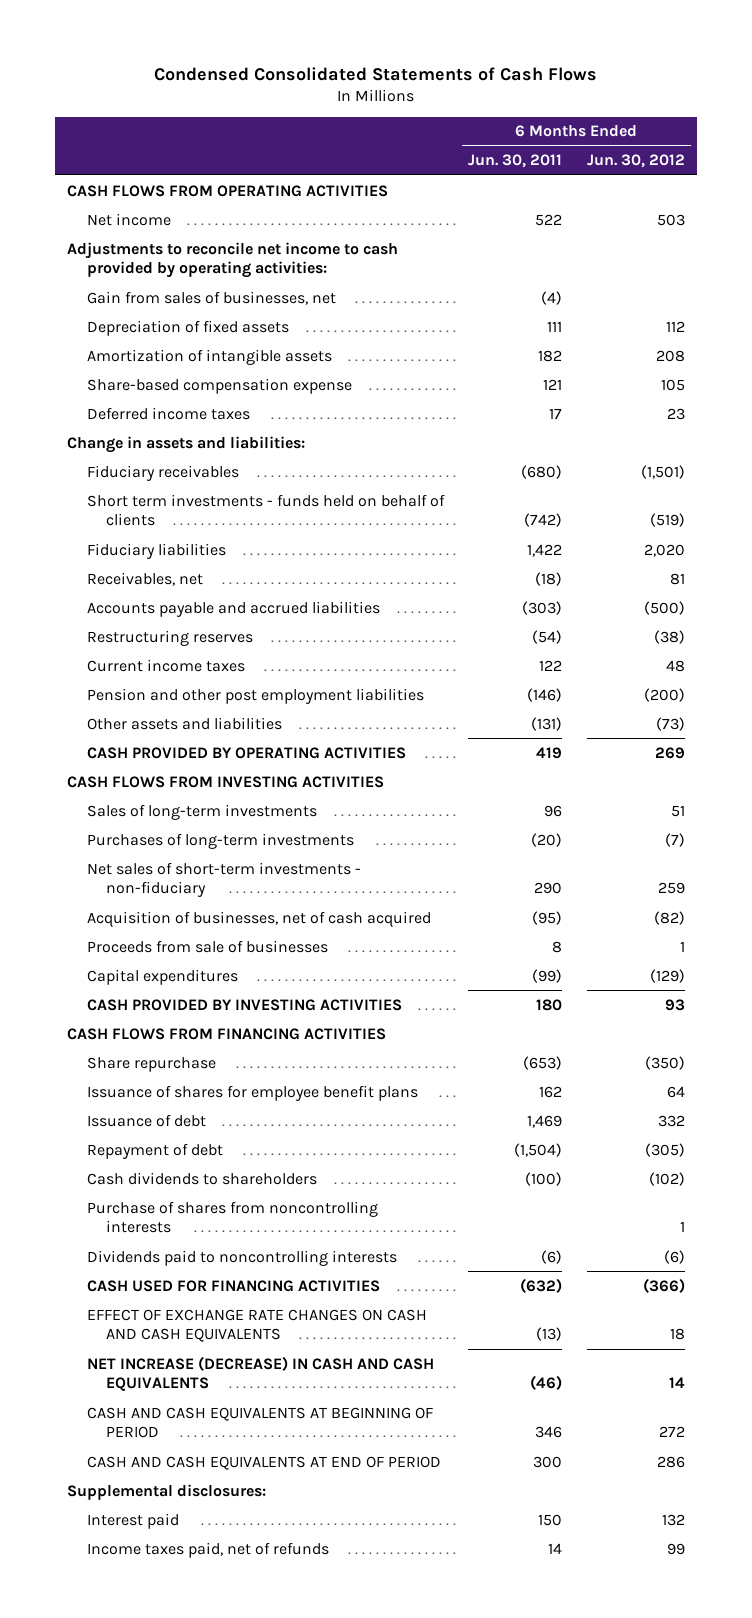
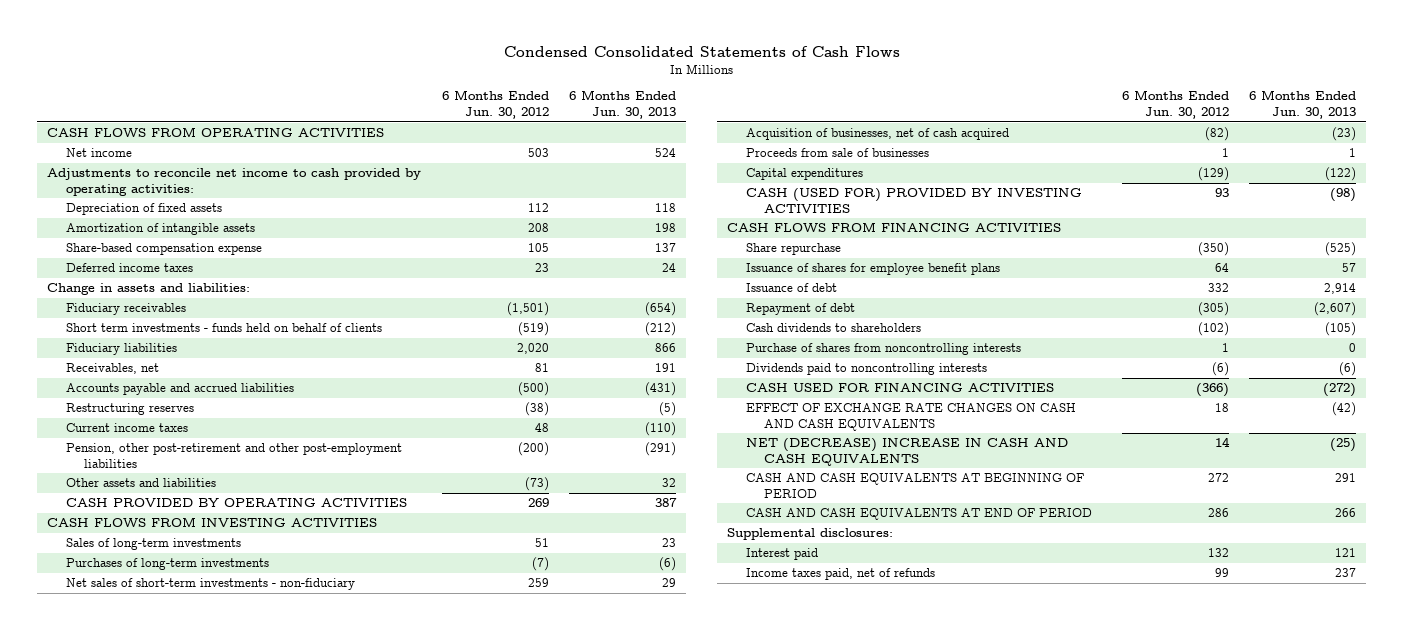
- | 6 Months Ended Jun. 30, 2011 | 6 Months Ended Jun. 30, 2012
+ | 6 Months Ended Jun. 30, 2012 | 6 Months Ended Jun. 30, 2013
- Gain from sales of businesses, net | (4) |
- Pension and other post employment liabilities | (146) | (200)
+ Pension, other post-retirement and other post-employment liabilities | (200) | (291)
- CASH PROVIDED BY INVESTING ACTIVITIES | 180 | 93
+ CASH (USED FOR) PROVIDED BY INVESTING ACTIVITIES | 93 | (98)
- NET INCREASE (DECREASE) IN CASH AND CASH EQUIVALENTS | (46) | 14
+ NET (DECREASE) INCREASE IN CASH AND CASH EQUIVALENTS | 14 | (25)

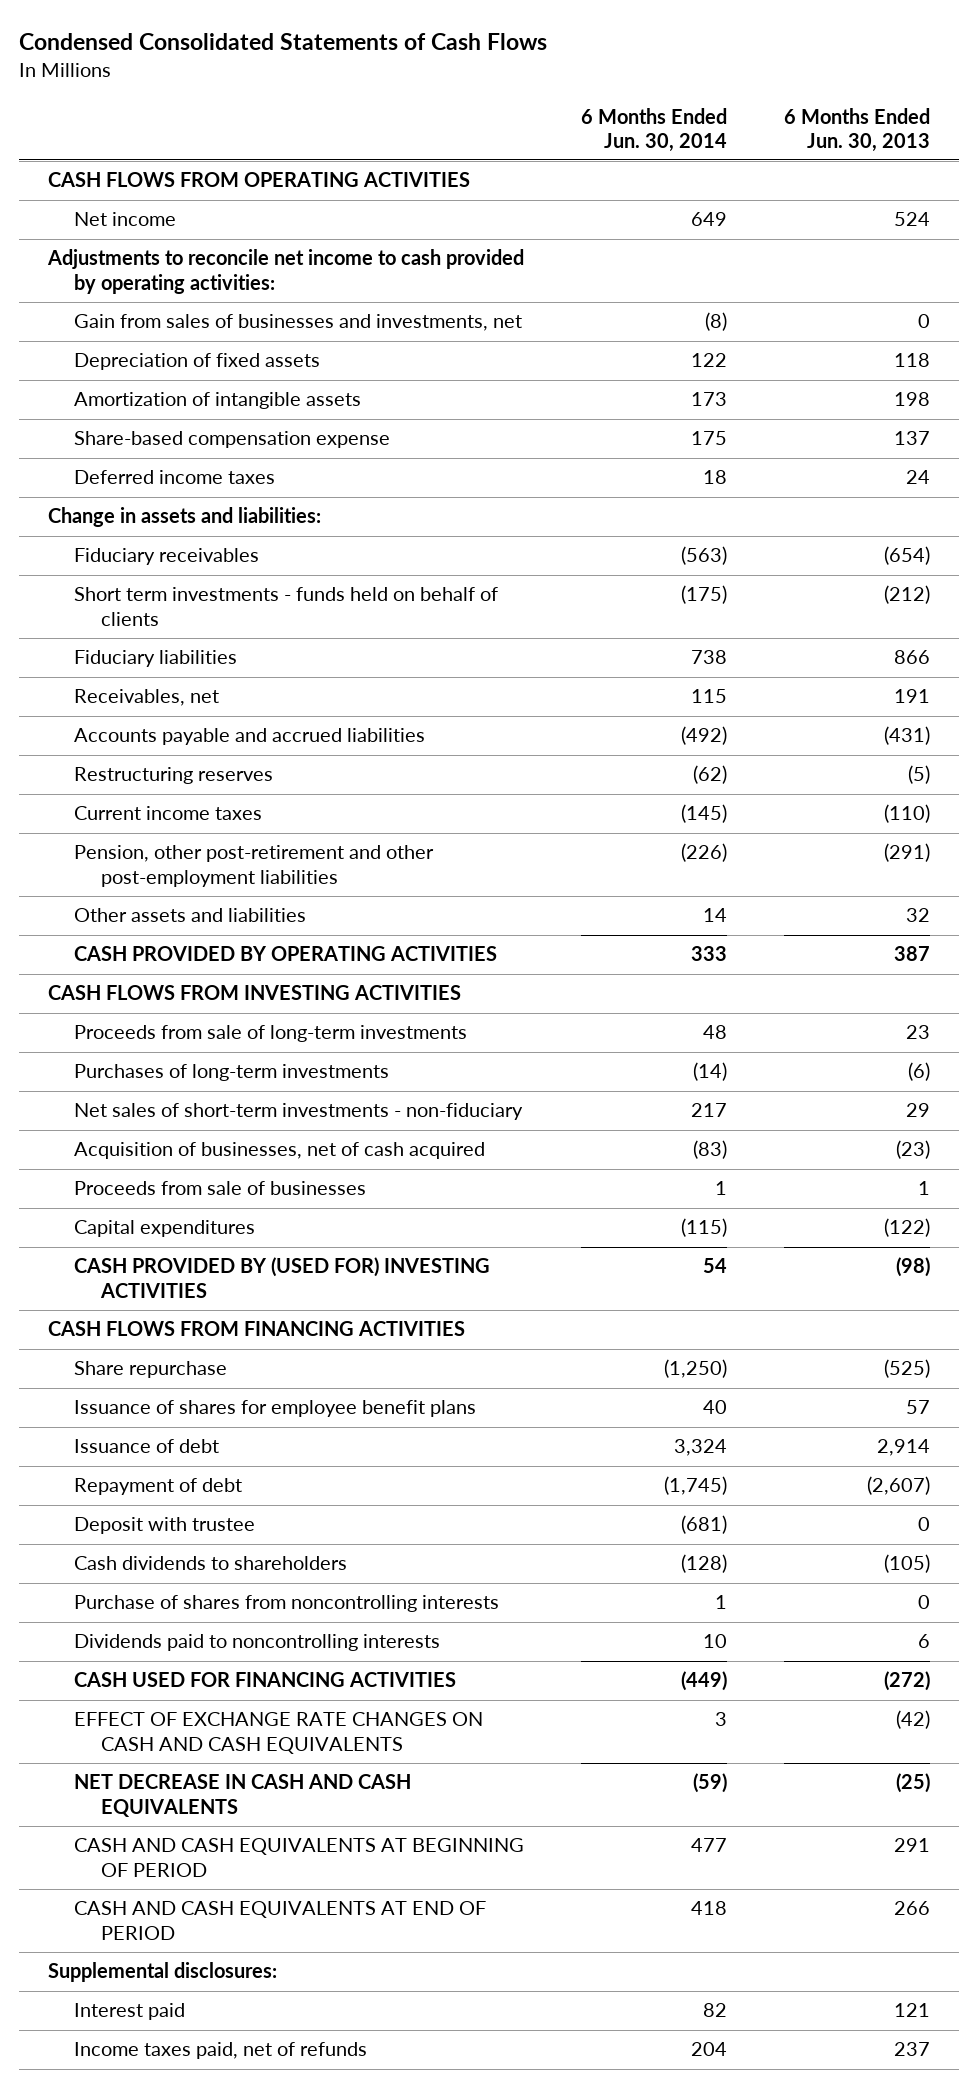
- | 6 Months Ended Jun. 30, 2012 | 6 Months Ended Jun. 30, 2013
+ | 6 Months Ended Jun. 30, 2014 | 6 Months Ended Jun. 30, 2013
+ Gain from sales of businesses and investments, net | (8) | 0
- Sales of long-term investments | 51 | 23
+ Proceeds from sale of long-term investments | 48 | 23
- CASH (USED FOR) PROVIDED BY INVESTING ACTIVITIES | 93 | (98)
+ CASH PROVIDED BY (USED FOR) INVESTING ACTIVITIES | 54 | (98)
+ Deposit with trustee | (681) | 0
- Dividends paid to noncontrolling interests | (6) | (6)
+ Dividends paid to noncontrolling interests | 10 | 6
- NET (DECREASE) INCREASE IN CASH AND CASH EQUIVALENTS | 14 | (25)
+ NET DECREASE IN CASH AND CASH EQUIVALENTS | (59) | (25)

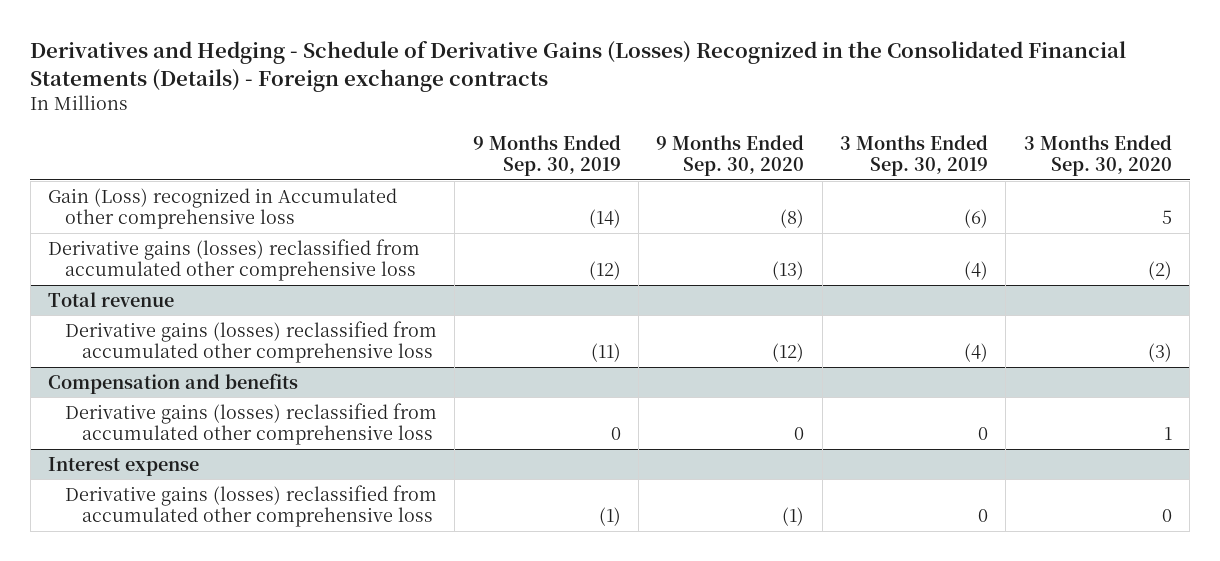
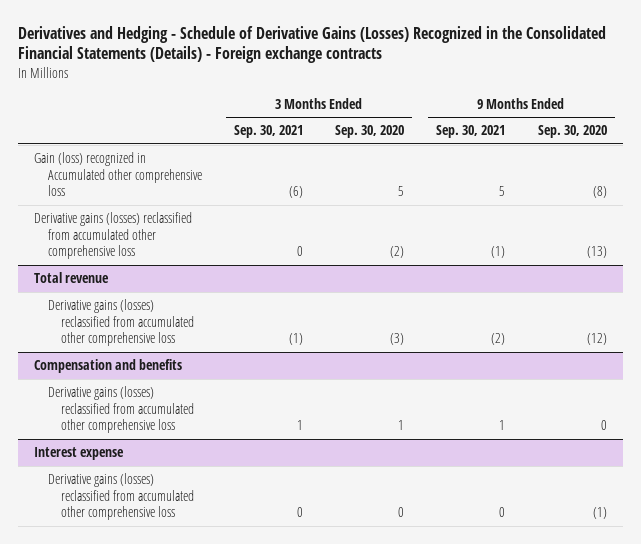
- | 9 Months Ended Sep. 30, 2019 | 9 Months Ended Sep. 30, 2020 | 3 Months Ended Sep. 30, 2019 | 3 Months Ended Sep. 30, 2020
+ | 3 Months Ended Sep. 30, 2021 | 3 Months Ended Sep. 30, 2020 | 9 Months Ended Sep. 30, 2021 | 9 Months Ended Sep. 30, 2020
- Gain (Loss) recognized in Accumulated other comprehensive loss | (14) | (8) | (6) | 5
+ Gain (loss) recognized in Accumulated other comprehensive loss | (6) | 5 | 5 | (8)

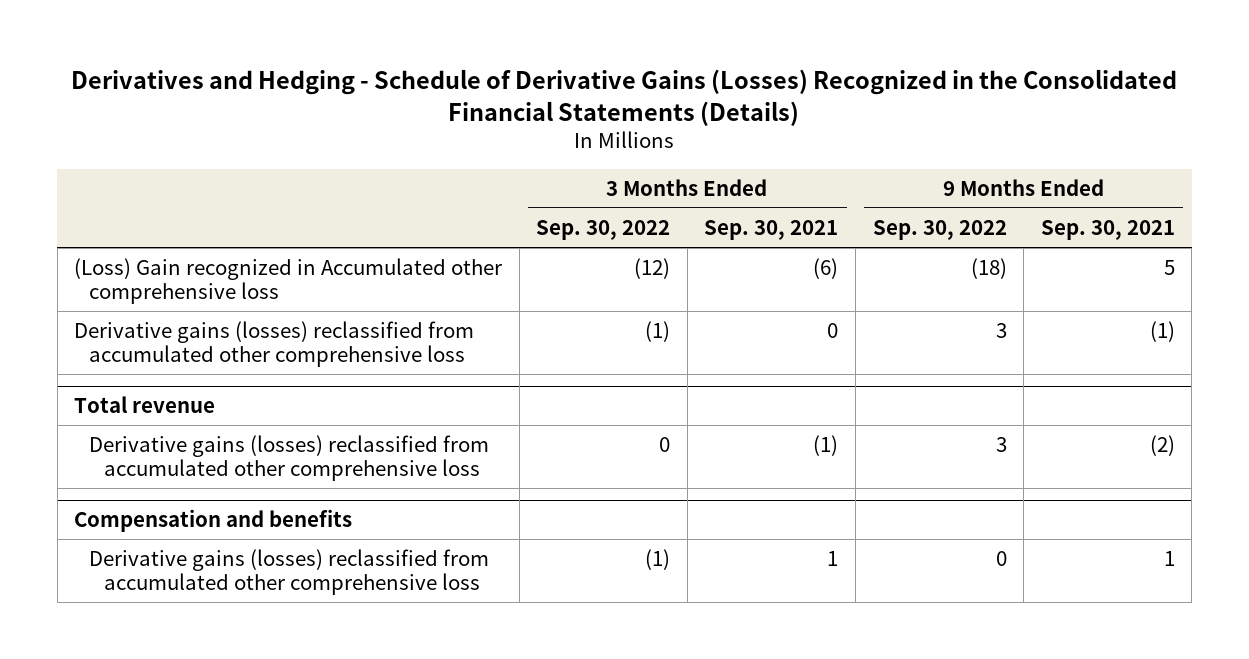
- Derivatives and Hedging - Schedule of Derivative Gains (Losses) Recognized in the Consolidated Financial Statements (Details) - Foreign exchange contracts
+ Derivatives and Hedging - Schedule of Derivative Gains (Losses) Recognized in the Consolidated Financial Statements (Details)
- | 3 Months Ended Sep. 30, 2021 | 3 Months Ended Sep. 30, 2020 | 9 Months Ended Sep. 30, 2021 | 9 Months Ended Sep. 30, 2020
+ | 3 Months Ended Sep. 30, 2022 | 3 Months Ended Sep. 30, 2021 | 9 Months Ended Sep. 30, 2022 | 9 Months Ended Sep. 30, 2021
- Gain (loss) recognized in Accumulated other comprehensive loss | (6) | 5 | 5 | (8)
+ (Loss) Gain recognized in Accumulated other comprehensive loss | (12) | (6) | (18) | 5
- Interest expense
- Derivative gains (losses) reclassified from accumulated other comprehensive loss | 0 | 0 | 0 | (1)

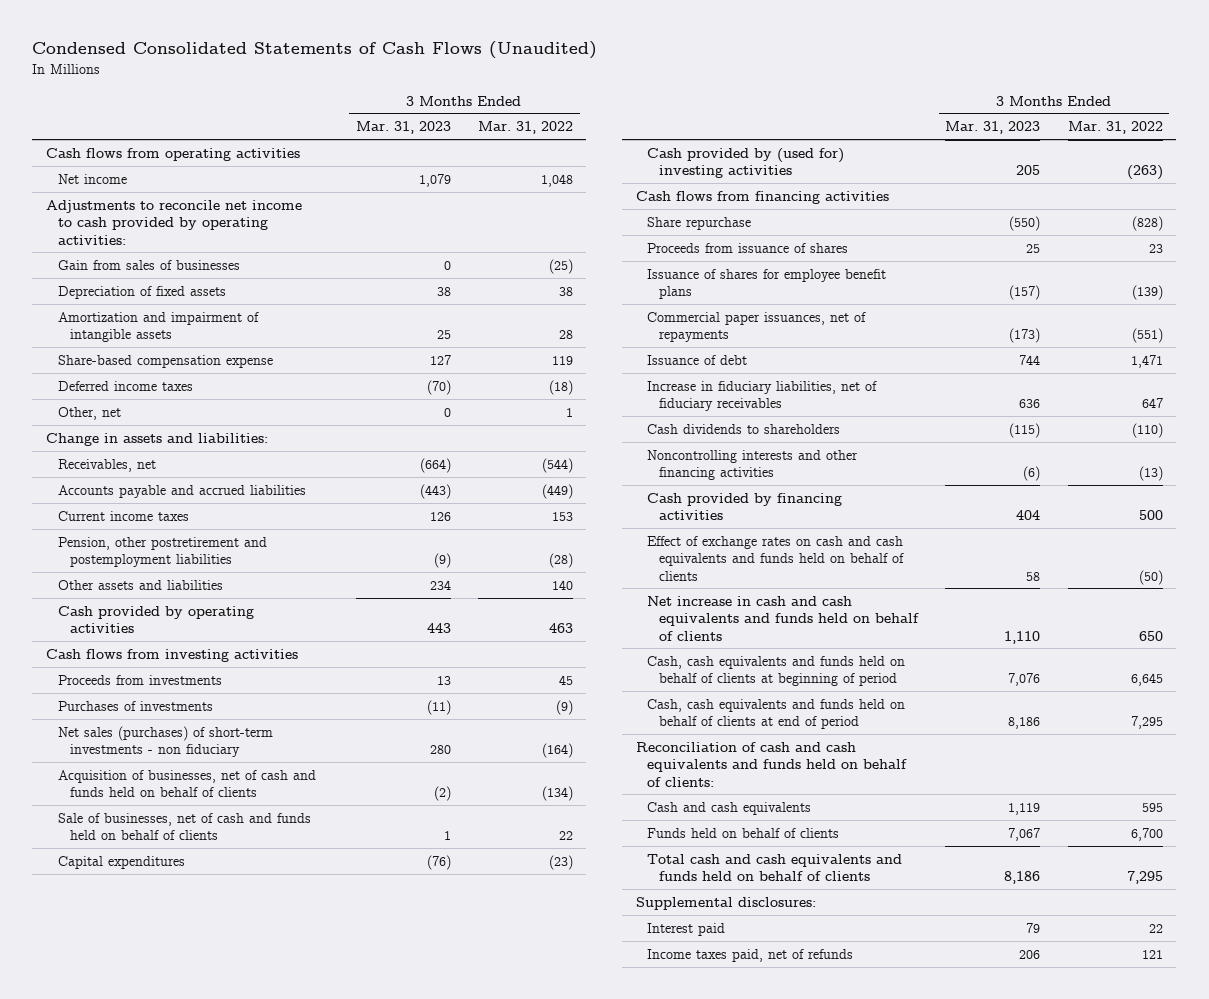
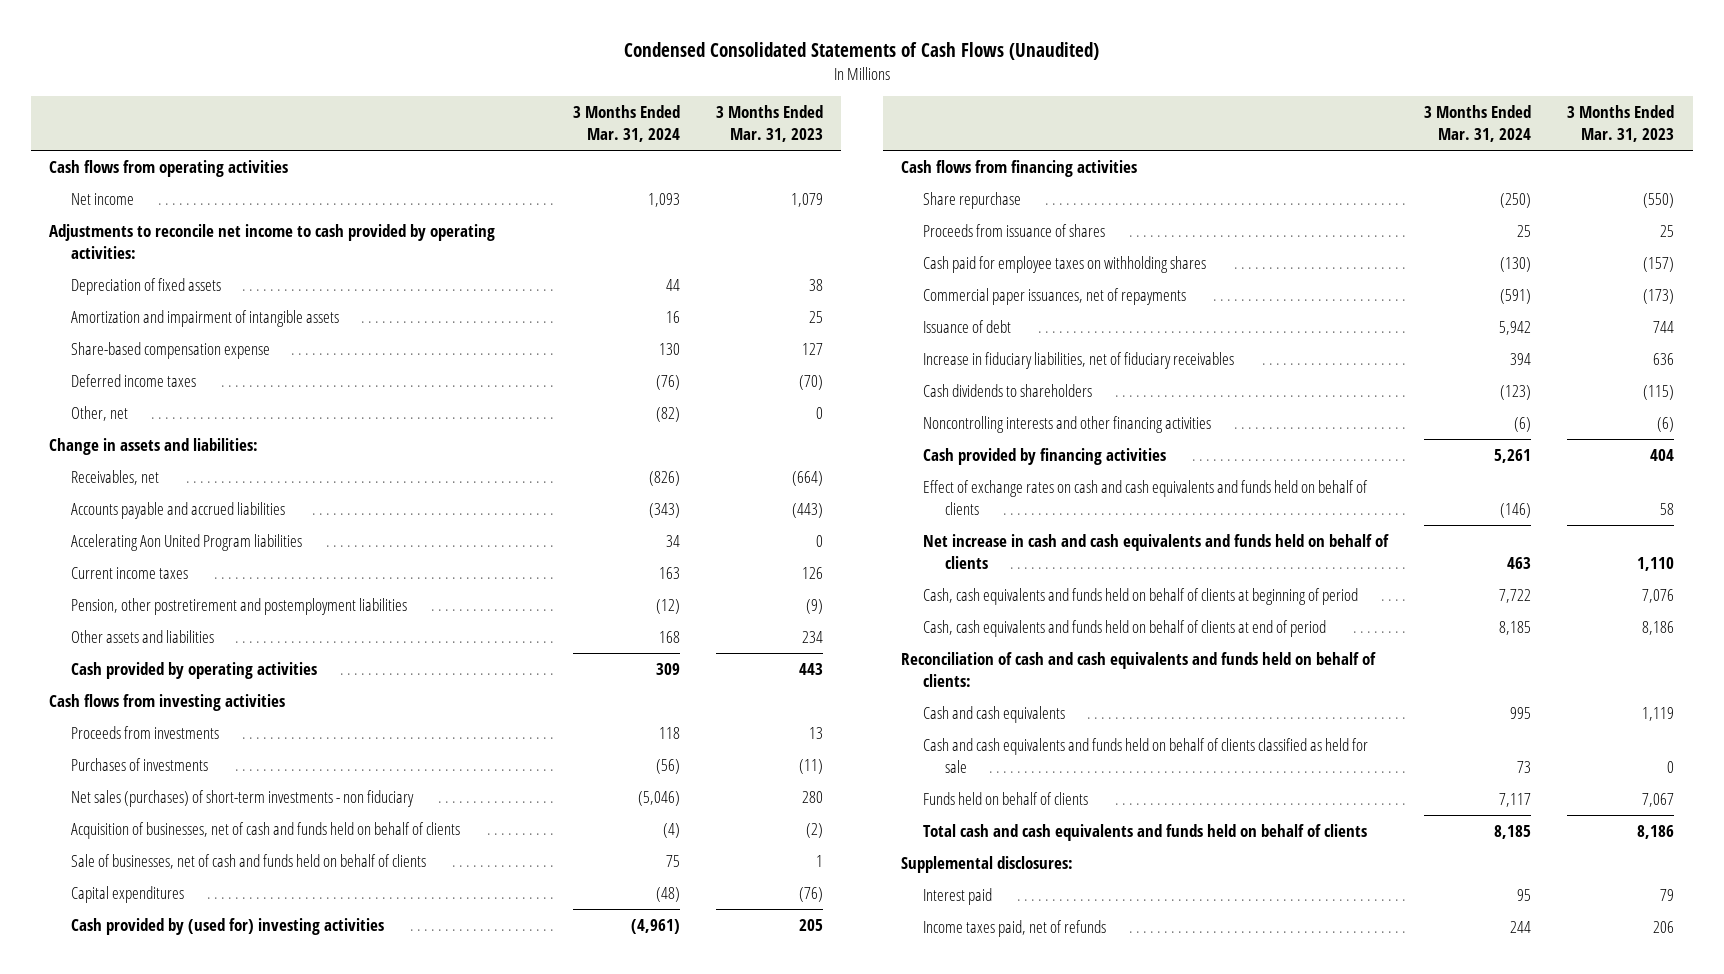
- | 3 Months Ended Mar. 31, 2023 | 3 Months Ended Mar. 31, 2022
+ | 3 Months Ended Mar. 31, 2024 | 3 Months Ended Mar. 31, 2023
- Gain from sales of businesses | 0 | (25)
+ Accelerating Aon United Program liabilities | 34 | 0
- Issuance of shares for employee benefit plans | (157) | (139)
+ Cash paid for employee taxes on withholding shares | (130) | (157)
+ Cash and cash equivalents and funds held on behalf of clients classified as held for sale | 73 | 0

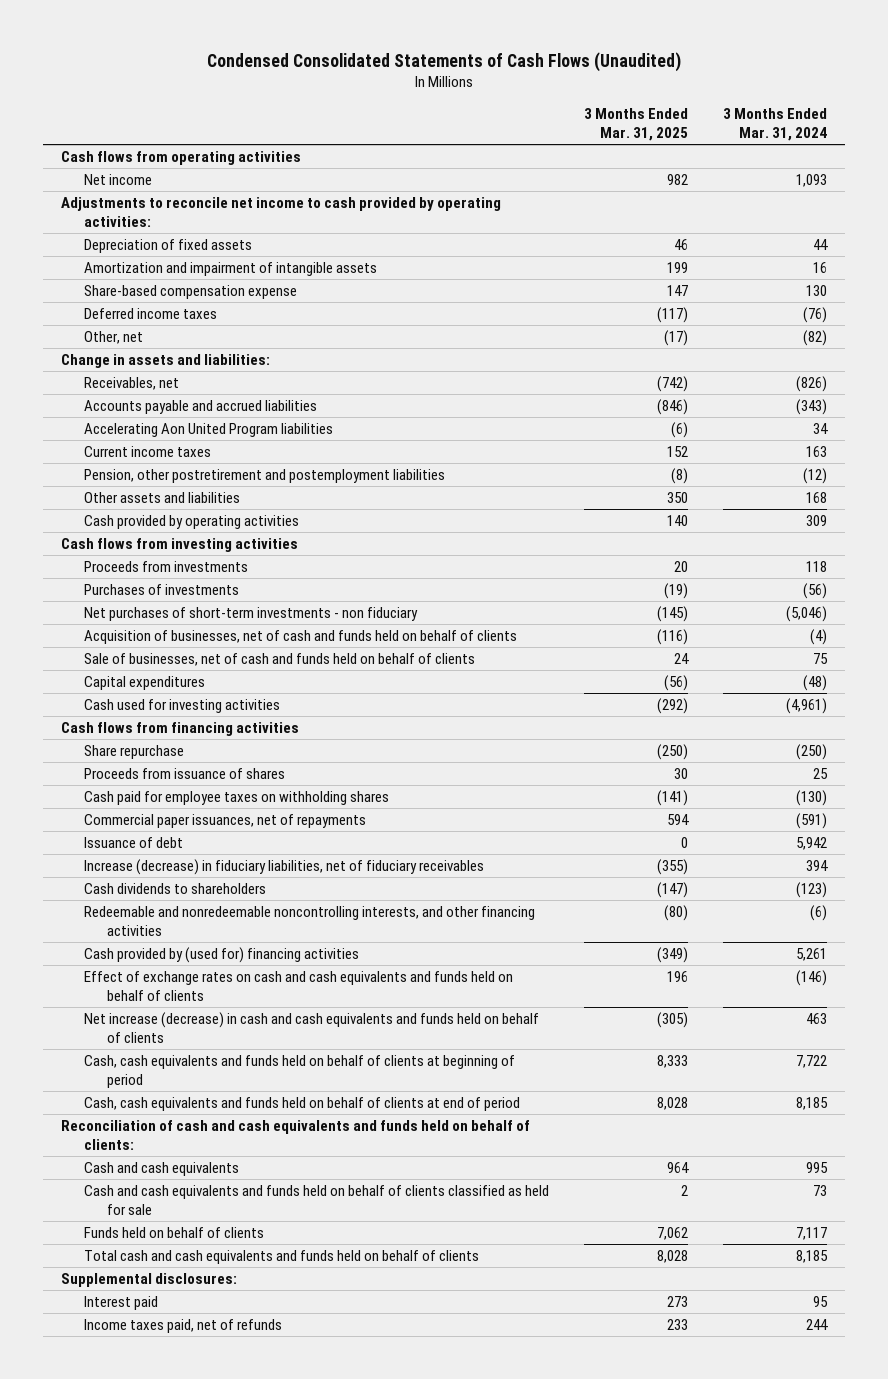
- | 3 Months Ended Mar. 31, 2024 | 3 Months Ended Mar. 31, 2023
+ | 3 Months Ended Mar. 31, 2025 | 3 Months Ended Mar. 31, 2024
- Net sales (purchases) of short-term investments - non fiduciary | (5,046) | 280
+ Net purchases of short-term investments - non fiduciary | (145) | (5,046)
- Cash provided by (used for) investing activities | (4,961) | 205
+ Cash used for investing activities | (292) | (4,961)
- Increase in fiduciary liabilities, net of fiduciary receivables | 394 | 636
+ Increase (decrease) in fiduciary liabilities, net of fiduciary receivables | (355) | 394
- Noncontrolling interests and other financing activities | (6) | (6)
- Cash provided by financing activities | 5,261 | 404
+ Redeemable and nonredeemable noncontrolling interests, and other financing activities | (80) | (6)
+ Cash provided by (used for) financing activities | (349) | 5,261
- Net increase in cash and cash equivalents and funds held on behalf of clients | 463 | 1,110
+ Net increase (decrease) in cash and cash equivalents and funds held on behalf of clients | (305) | 463

